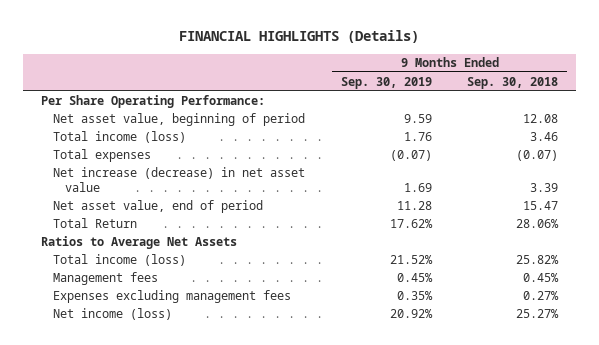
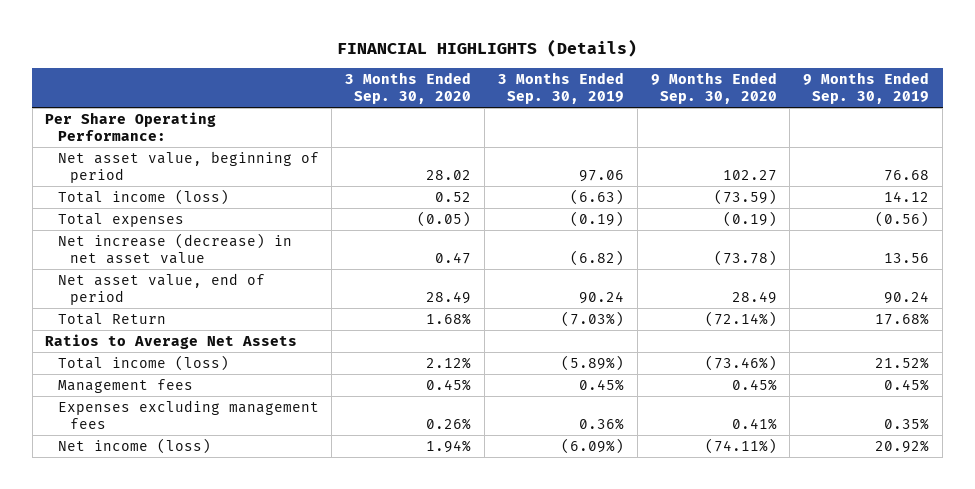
- | 9 Months Ended Sep. 30, 2019 | 9 Months Ended Sep. 30, 2018
+ | 3 Months Ended Sep. 30, 2020 | 3 Months Ended Sep. 30, 2019 | 9 Months Ended Sep. 30, 2020 | 9 Months Ended Sep. 30, 2019
- Net asset value, beginning of period | 9.59 | 12.08
- Total income (loss) | 1.76 | 3.46
- Total expenses | (0.07) | (0.07)
- Net increase (decrease) in net asset value | 1.69 | 3.39
- Net asset value, end of period | 11.28 | 15.47
- Total Return | 17.62% | 28.06%
+ Net asset value, beginning of period | 28.02 | 97.06 | 102.27 | 76.68
+ Total income (loss) | 0.52 | (6.63) | (73.59) | 14.12
+ Total expenses | (0.05) | (0.19) | (0.19) | (0.56)
+ Net increase (decrease) in net asset value | 0.47 | (6.82) | (73.78) | 13.56
+ Net asset value, end of period | 28.49 | 90.24 | 28.49 | 90.24
+ Total Return | 1.68% | (7.03%) | (72.14%) | 17.68%

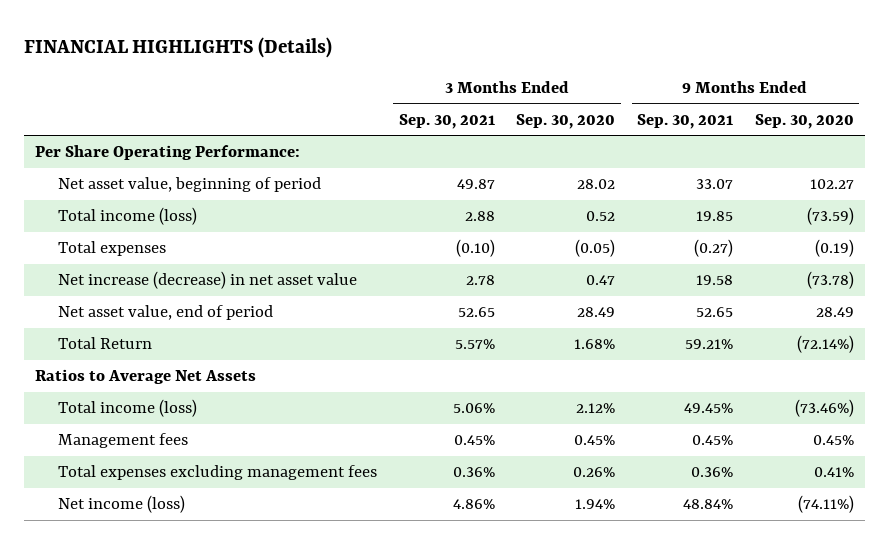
- | 3 Months Ended Sep. 30, 2020 | 3 Months Ended Sep. 30, 2019 | 9 Months Ended Sep. 30, 2020 | 9 Months Ended Sep. 30, 2019
+ | 3 Months Ended Sep. 30, 2021 | 3 Months Ended Sep. 30, 2020 | 9 Months Ended Sep. 30, 2021 | 9 Months Ended Sep. 30, 2020
- Expenses excluding management fees | 0.26% | 0.36% | 0.41% | 0.35%
+ Total expenses excluding management fees | 0.36% | 0.26% | 0.36% | 0.41%

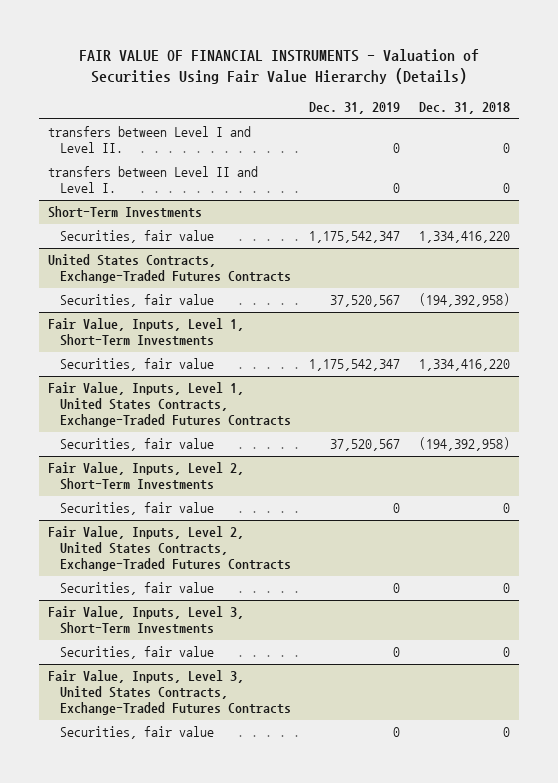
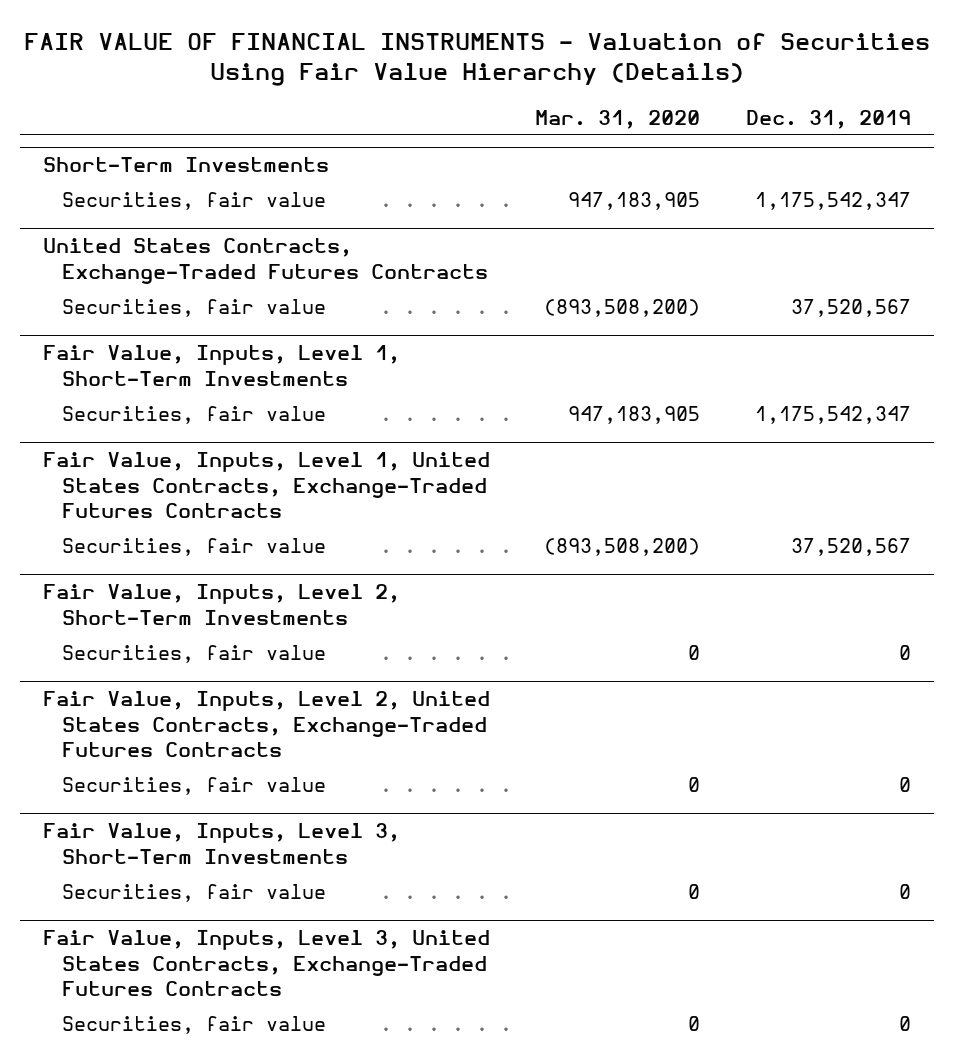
- | Dec. 31, 2019 | Dec. 31, 2018
+ | Mar. 31, 2020 | Dec. 31, 2019
- transfers between Level I and Level II. | 0 | 0
- transfers between Level II and Level I. | 0 | 0

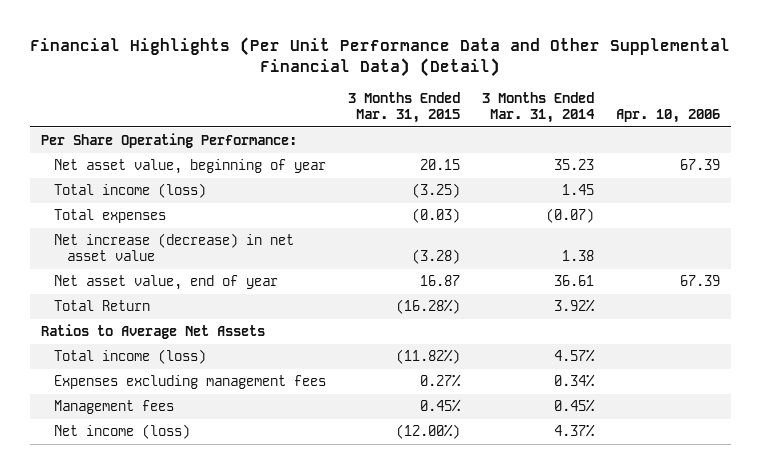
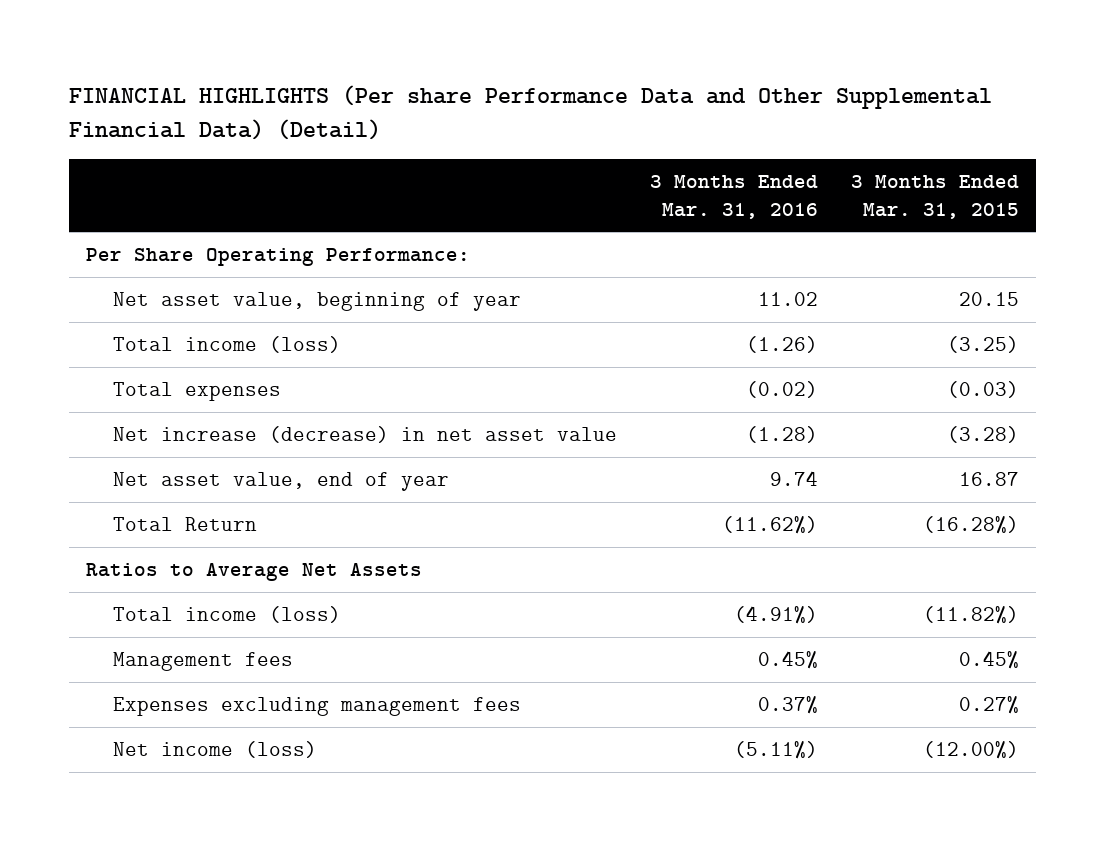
- Financial Highlights (Per Unit Performance Data and Other Supplemental Financial Data) (Detail)
+ FINANCIAL HIGHLIGHTS (Per share Performance Data and Other Supplemental Financial Data) (Detail)
- | 3 Months Ended Mar. 31, 2015 | 3 Months Ended Mar. 31, 2014 | Apr. 10, 2006
+ | 3 Months Ended Mar. 31, 2016 | 3 Months Ended Mar. 31, 2015
moved down: Expenses excluding management fees | 0.37% | 0.27%

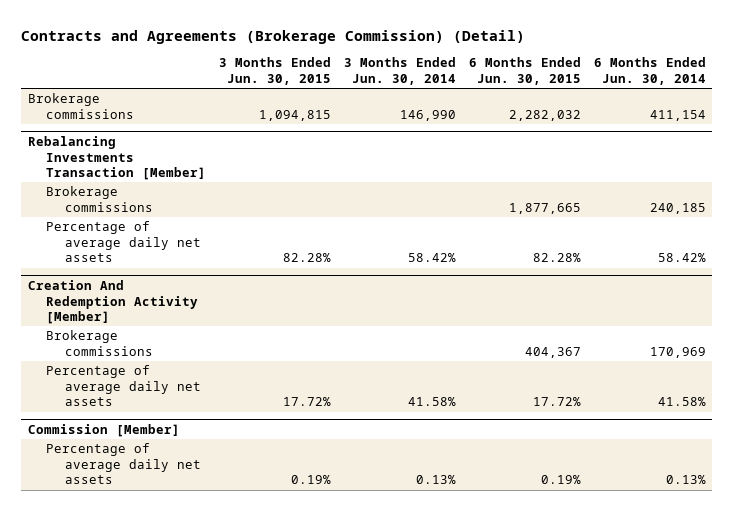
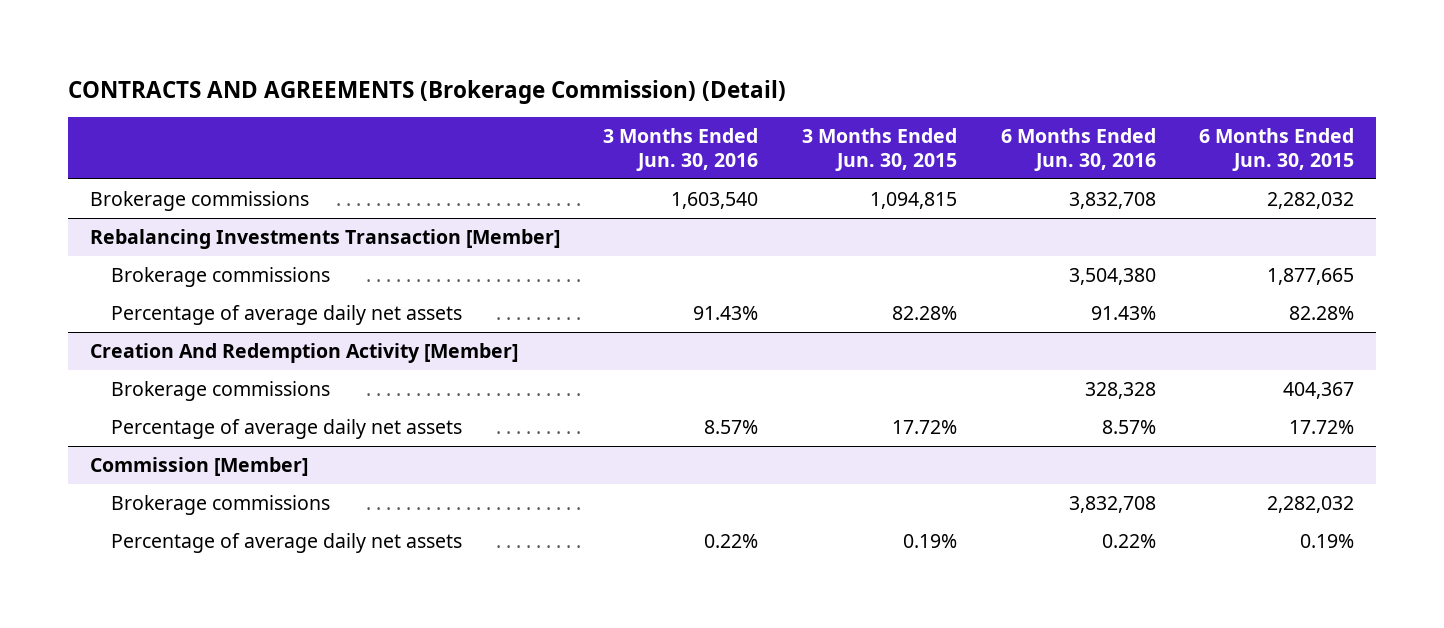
- Contracts and Agreements (Brokerage Commission) (Detail)
+ CONTRACTS AND AGREEMENTS (Brokerage Commission) (Detail)
- | 3 Months Ended Jun. 30, 2015 | 3 Months Ended Jun. 30, 2014 | 6 Months Ended Jun. 30, 2015 | 6 Months Ended Jun. 30, 2014
+ | 3 Months Ended Jun. 30, 2016 | 3 Months Ended Jun. 30, 2015 | 6 Months Ended Jun. 30, 2016 | 6 Months Ended Jun. 30, 2015
@ Commission [Member]
+ Brokerage commissions | | | 3,832,708 | 2,282,032

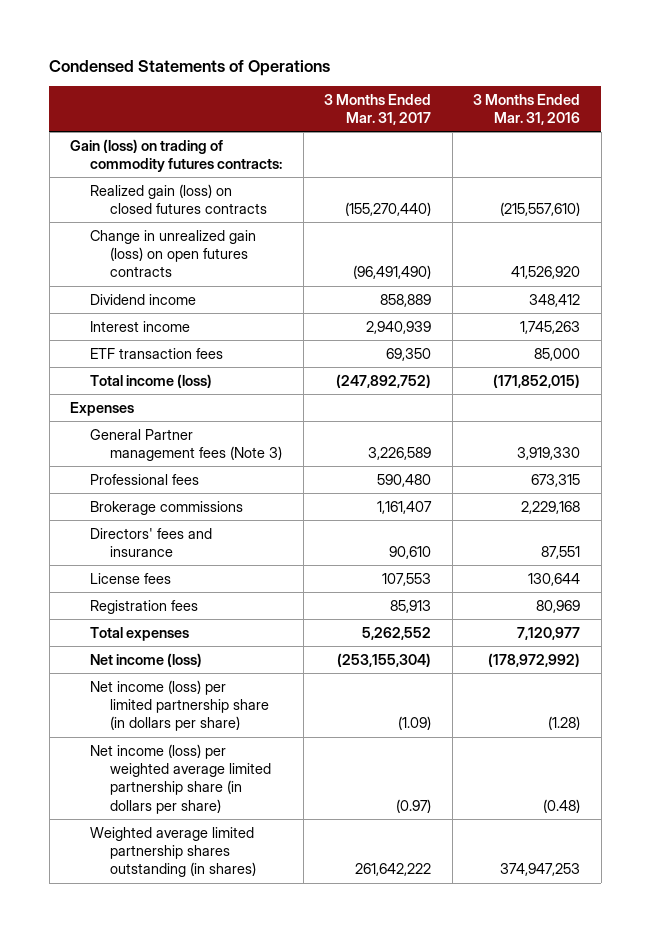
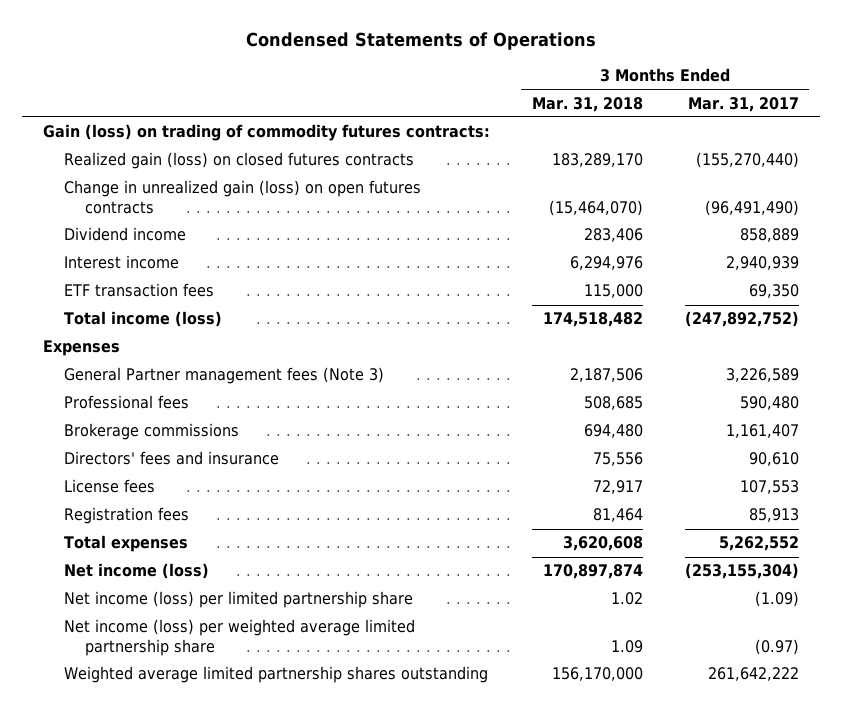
- | 3 Months Ended Mar. 31, 2017 | 3 Months Ended Mar. 31, 2016
+ | 3 Months Ended Mar. 31, 2018 | 3 Months Ended Mar. 31, 2017
- Net income (loss) per limited partnership share (in dollars per share) | (1.09) | (1.28)
- Net income (loss) per weighted average limited partnership share (in dollars per share) | (0.97) | (0.48)
- Weighted average limited partnership shares outstanding (in shares) | 261,642,222 | 374,947,253
+ Net income (loss) per limited partnership share | 1.02 | (1.09)
+ Net income (loss) per weighted average limited partnership share | 1.09 | (0.97)
+ Weighted average limited partnership shares outstanding | 156,170,000 | 261,642,222

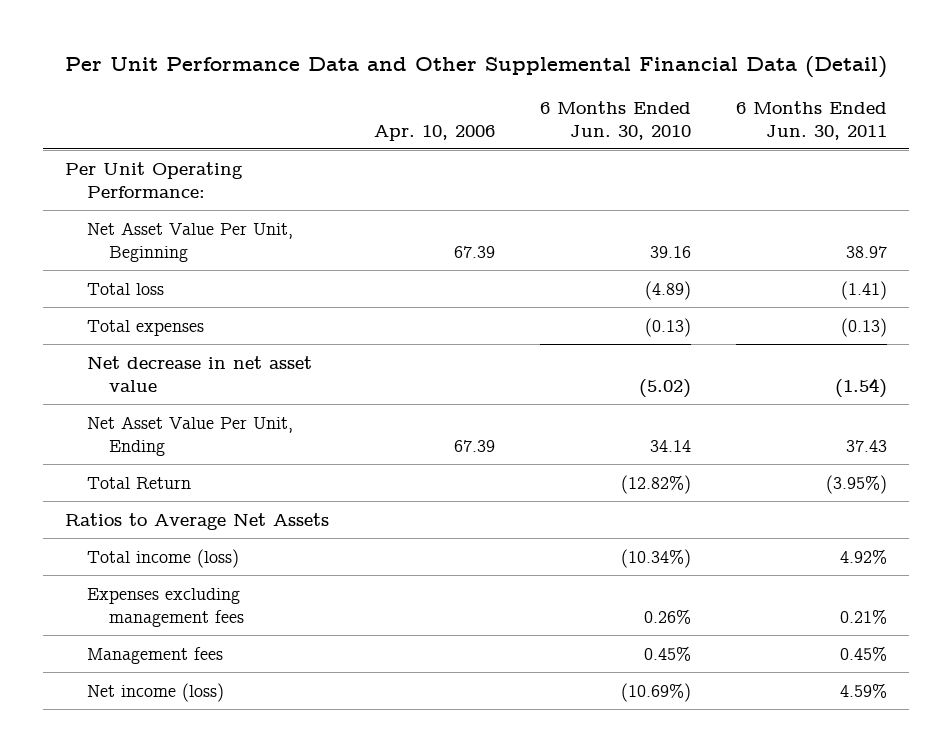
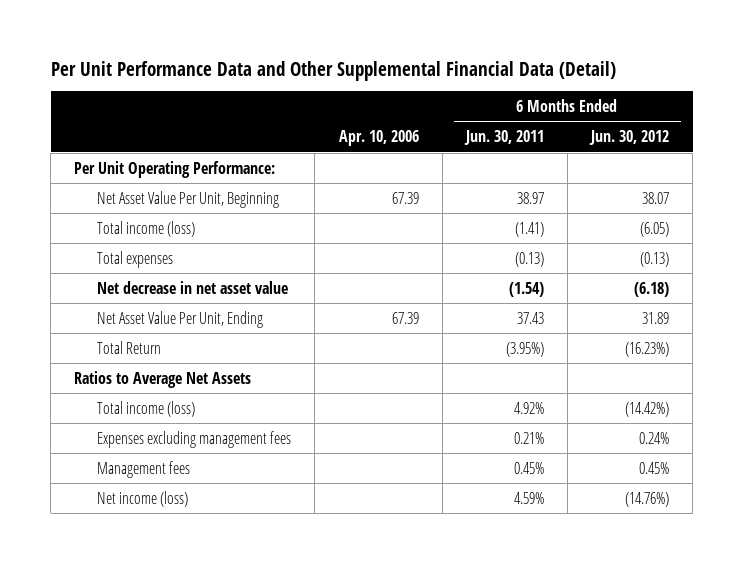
- | Apr. 10, 2006 | 6 Months Ended Jun. 30, 2010 | 6 Months Ended Jun. 30, 2011
+ | Apr. 10, 2006 | 6 Months Ended Jun. 30, 2011 | 6 Months Ended Jun. 30, 2012
- Total loss | | (4.89) | (1.41)
+ Total income (loss) | | (1.41) | (6.05)

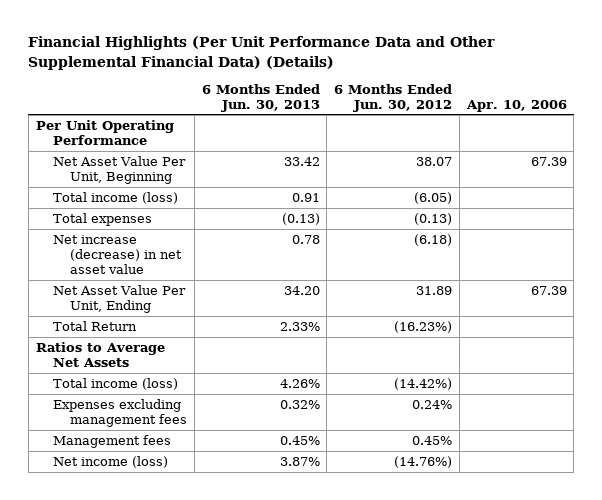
- Per Unit Performance Data and Other Supplemental Financial Data (Detail)
+ Financial Highlights (Per Unit Performance Data and Other Supplemental Financial Data) (Details)
- | Apr. 10, 2006 | 6 Months Ended Jun. 30, 2011 | 6 Months Ended Jun. 30, 2012
+ | 6 Months Ended Jun. 30, 2013 | 6 Months Ended Jun. 30, 2012 | Apr. 10, 2006
- Per Unit Operating Performance:
+ Per Unit Operating Performance
- Net decrease in net asset value | | (1.54) | (6.18)
+ Net increase (decrease) in net asset value | 0.78 | (6.18) |

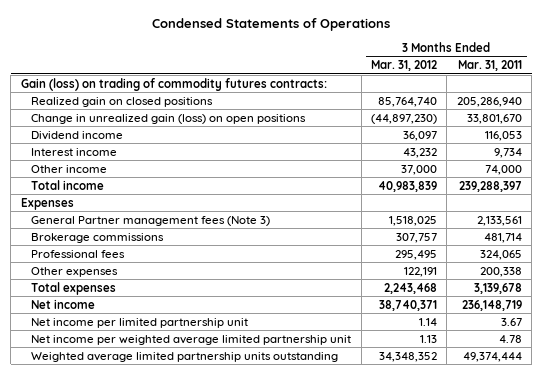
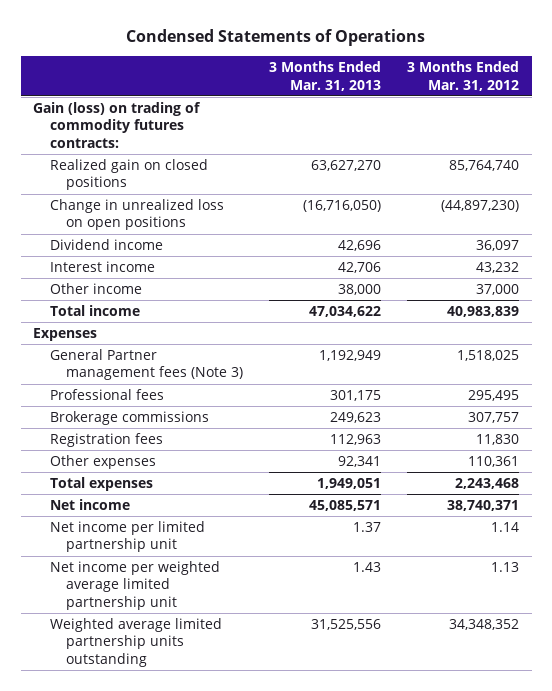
- | 3 Months Ended Mar. 31, 2012 | 3 Months Ended Mar. 31, 2011
+ | 3 Months Ended Mar. 31, 2013 | 3 Months Ended Mar. 31, 2012
- Change in unrealized gain (loss) on open positions | (44,897,230) | 33,801,670
+ Change in unrealized loss on open positions | (16,716,050) | (44,897,230)
- Other expenses | 122,191 | 200,338
moved down: Brokerage commissions | 249,623 | 307,757
+ Registration fees | 112,963 | 11,830
+ Other expenses | 92,341 | 110,361

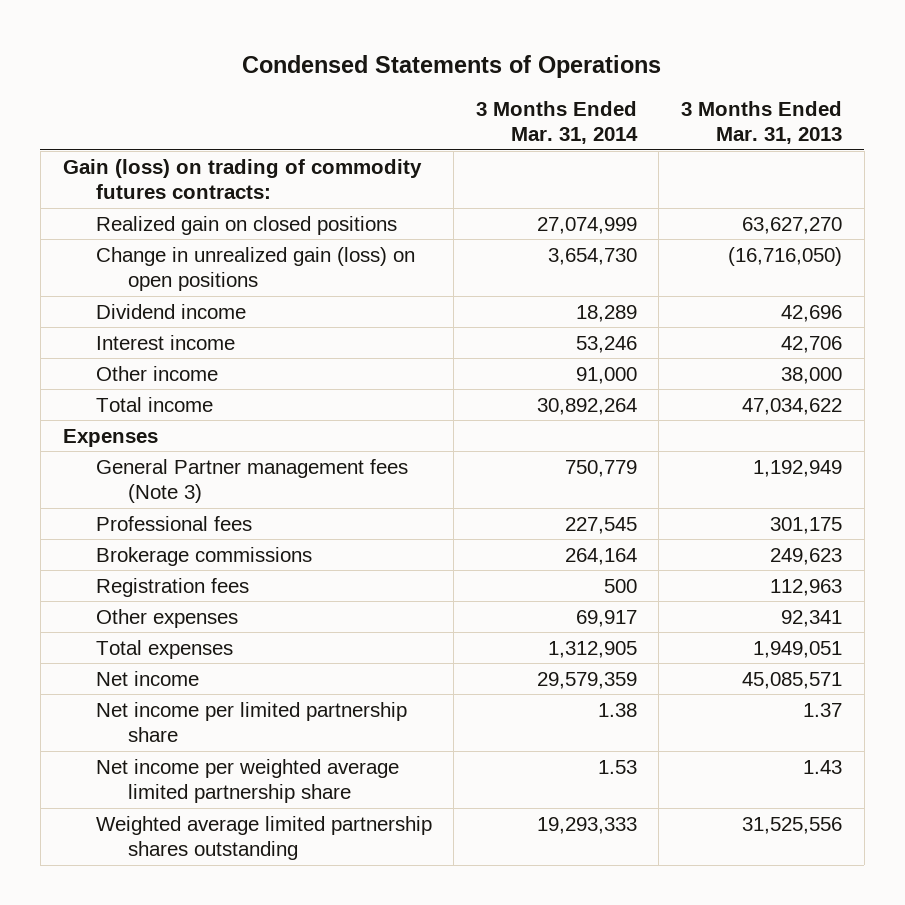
- | 3 Months Ended Mar. 31, 2013 | 3 Months Ended Mar. 31, 2012
+ | 3 Months Ended Mar. 31, 2014 | 3 Months Ended Mar. 31, 2013
- Change in unrealized loss on open positions | (16,716,050) | (44,897,230)
+ Change in unrealized gain (loss) on open positions | 3,654,730 | (16,716,050)
- Net income per limited partnership unit | 1.37 | 1.14
- Net income per weighted average limited partnership unit | 1.43 | 1.13
- Weighted average limited partnership units outstanding | 31,525,556 | 34,348,352
+ Net income per limited partnership share | 1.38 | 1.37
+ Net income per weighted average limited partnership share | 1.53 | 1.43
+ Weighted average limited partnership shares outstanding | 19,293,333 | 31,525,556

